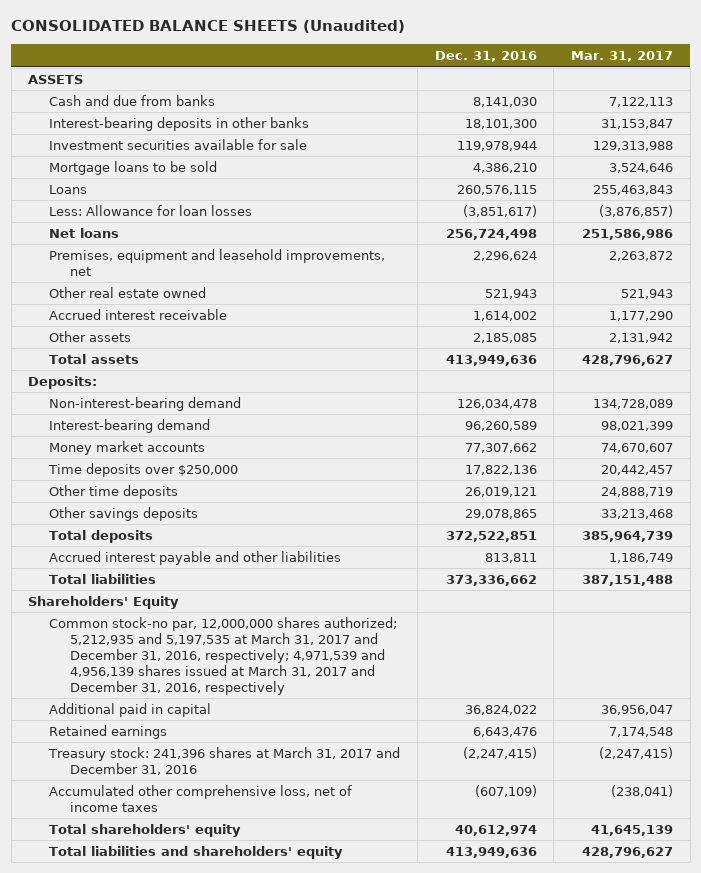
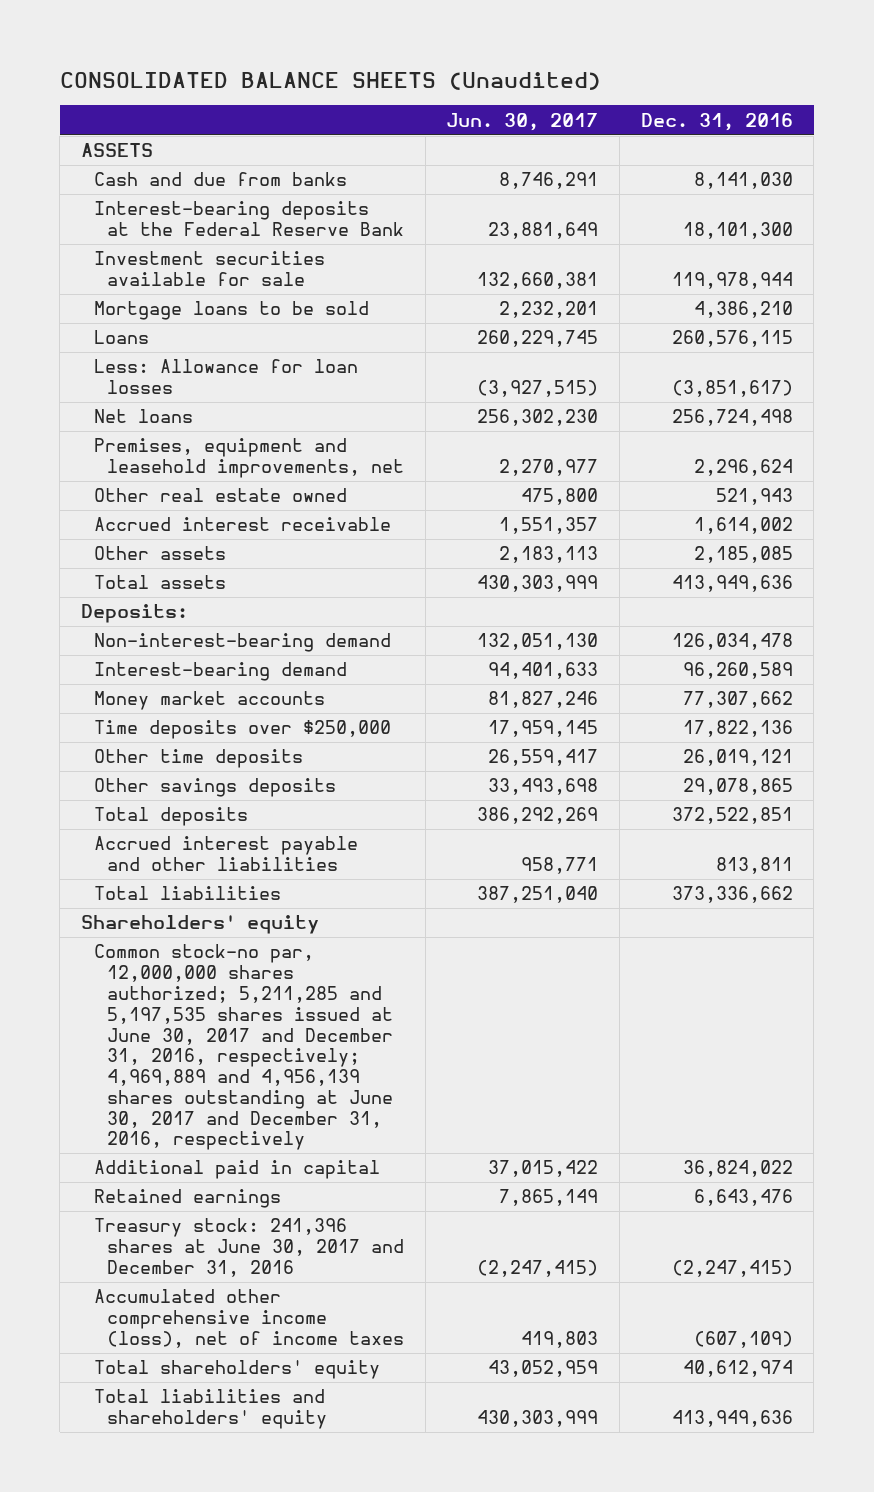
- | Dec. 31, 2016 | Mar. 31, 2017
+ | Jun. 30, 2017 | Dec. 31, 2016
- Interest-bearing deposits in other banks | 18,101,300 | 31,153,847
+ Interest-bearing deposits at the Federal Reserve Bank | 23,881,649 | 18,101,300
- Shareholders' Equity
- Common stock-no par, 12,000,000 shares authorized; 5,212,935 and 5,197,535 at March 31, 2017 and December 31, 2016, respectively; 4,971,539 and 4,956,139 shares issued at March 31, 2017 and December 31, 2016, respectively
+ Shareholders' equity
+ Common stock-no par, 12,000,000 shares authorized; 5,211,285 and 5,197,535 shares issued at June 30, 2017 and December 31, 2016, respectively; 4,969,889 and 4,956,139 shares outstanding at June 30, 2017 and December 31, 2016, respectively
- Treasury stock: 241,396 shares at March 31, 2017 and December 31, 2016 | (2,247,415) | (2,247,415)
- Accumulated other comprehensive loss, net of income taxes | (607,109) | (238,041)
+ Treasury stock: 241,396 shares at June 30, 2017 and December 31, 2016 | (2,247,415) | (2,247,415)
+ Accumulated other comprehensive income (loss), net of income taxes | 419,803 | (607,109)

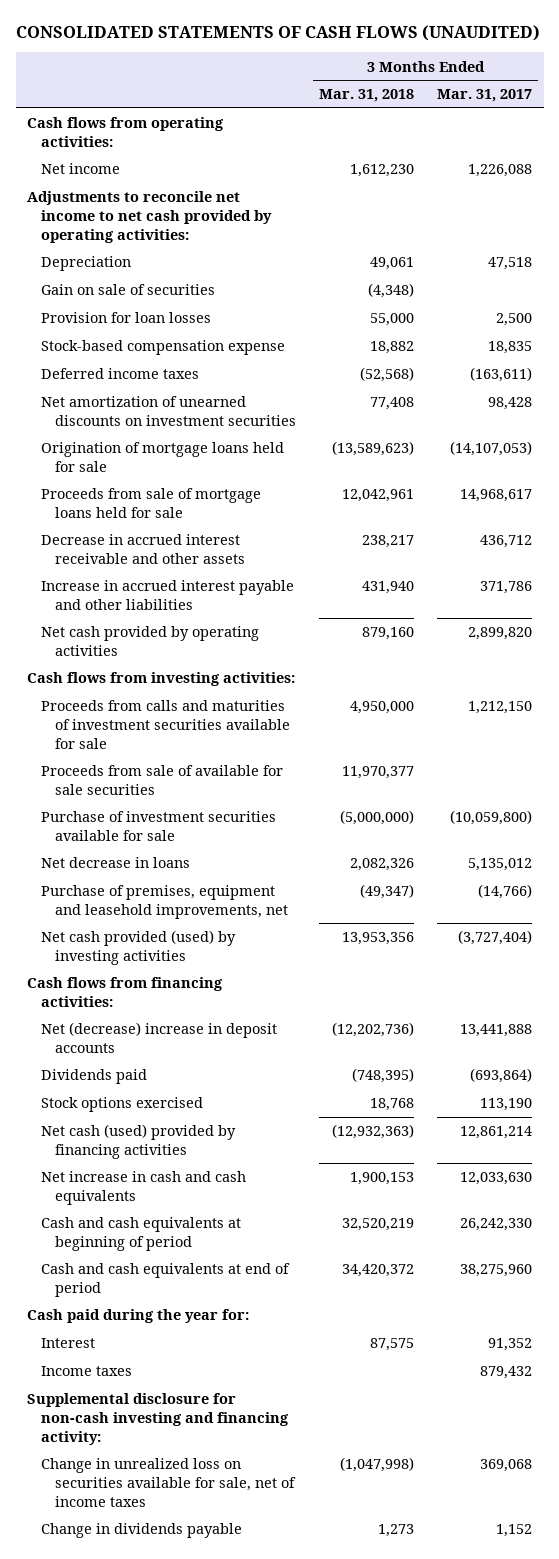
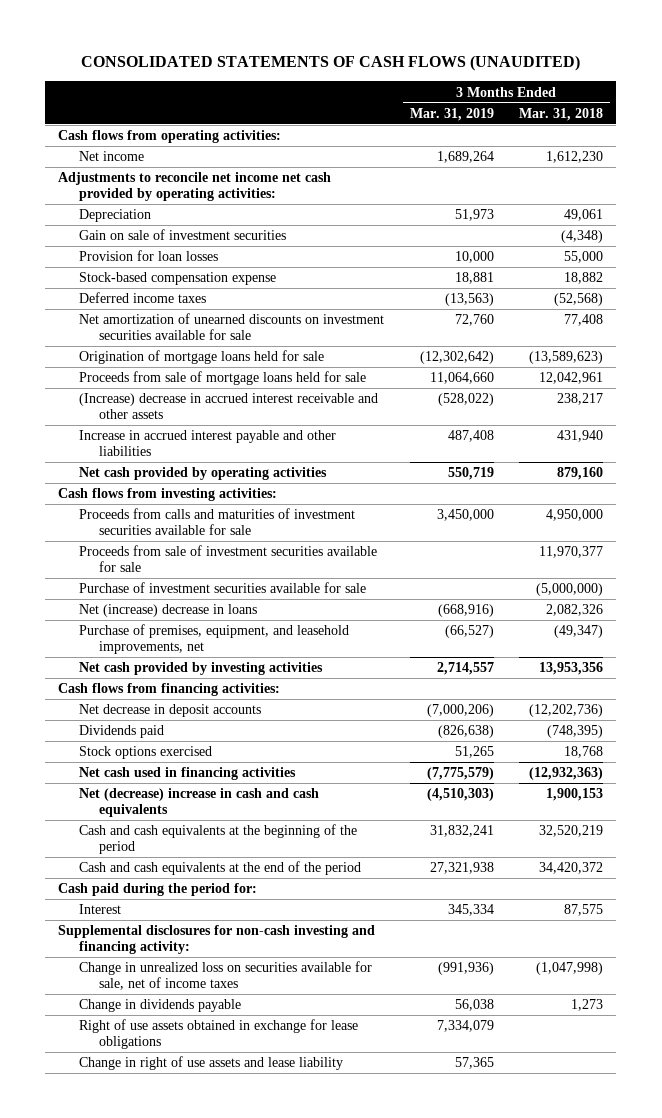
- | 3 Months Ended Mar. 31, 2018 | 3 Months Ended Mar. 31, 2017
+ | 3 Months Ended Mar. 31, 2019 | 3 Months Ended Mar. 31, 2018
- Adjustments to reconcile net income to net cash provided by operating activities:
+ Adjustments to reconcile net income net cash provided by operating activities:
- Gain on sale of securities | (4,348) |
+ Gain on sale of investment securities | | (4,348)
- Net amortization of unearned discounts on investment securities | 77,408 | 98,428
+ Net amortization of unearned discounts on investment securities available for sale | 72,760 | 77,408
- Decrease in accrued interest receivable and other assets | 238,217 | 436,712
+ (Increase) decrease in accrued interest receivable and other assets | (528,022) | 238,217
- Proceeds from sale of available for sale securities | 11,970,377 |
+ Proceeds from sale of investment securities available for sale | | 11,970,377
- Net decrease in loans | 2,082,326 | 5,135,012
- Purchase of premises, equipment and leasehold improvements, net | (49,347) | (14,766)
- Net cash provided (used) by investing activities | 13,953,356 | (3,727,404)
+ Net (increase) decrease in loans | (668,916) | 2,082,326
+ Purchase of premises, equipment, and leasehold improvements, net | (66,527) | (49,347)
+ Net cash provided by investing activities | 2,714,557 | 13,953,356
- Net (decrease) increase in deposit accounts | (12,202,736) | 13,441,888
+ Net decrease in deposit accounts | (7,000,206) | (12,202,736)
- Net cash (used) provided by financing activities | (12,932,363) | 12,861,214
- Net increase in cash and cash equivalents | 1,900,153 | 12,033,630
- Cash and cash equivalents at beginning of period | 32,520,219 | 26,242,330
- Cash and cash equivalents at end of period | 34,420,372 | 38,275,960
- Cash paid during the year for:
+ Net cash used in financing activities | (7,775,579) | (12,932,363)
+ Net (decrease) increase in cash and cash equivalents | (4,510,303) | 1,900,153
+ Cash and cash equivalents at the beginning of the period | 31,832,241 | 32,520,219
+ Cash and cash equivalents at the end of the period | 27,321,938 | 34,420,372
+ Cash paid during the period for:
- Income taxes | | 879,432
- Supplemental disclosure for non-cash investing and financing activity:
+ Supplemental disclosures for non-cash investing and financing activity:
+ Right of use assets obtained in exchange for lease obligations | 7,334,079 |
+ Change in right of use assets and lease liability | 57,365 |

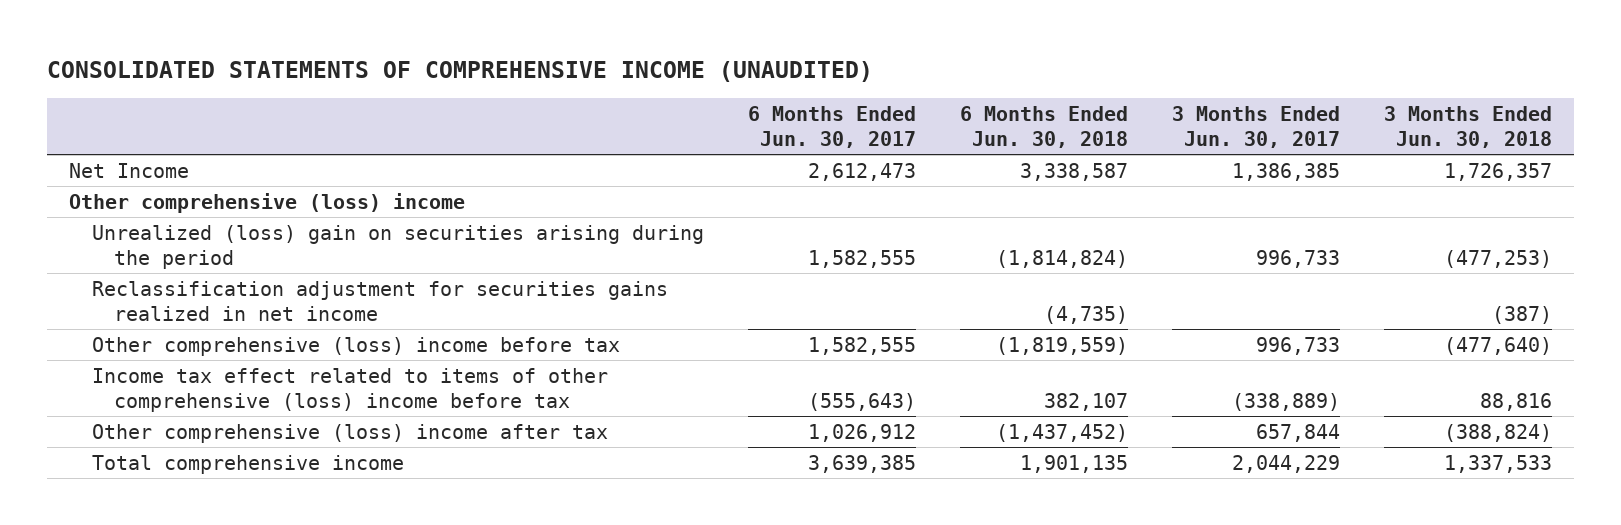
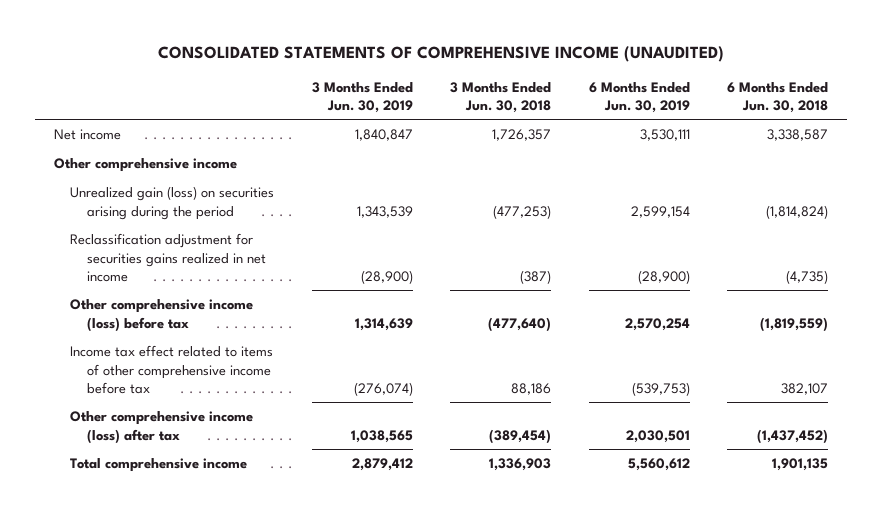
- | 6 Months Ended Jun. 30, 2017 | 6 Months Ended Jun. 30, 2018 | 3 Months Ended Jun. 30, 2017 | 3 Months Ended Jun. 30, 2018
+ | 3 Months Ended Jun. 30, 2019 | 3 Months Ended Jun. 30, 2018 | 6 Months Ended Jun. 30, 2019 | 6 Months Ended Jun. 30, 2018
- Net Income | 2,612,473 | 3,338,587 | 1,386,385 | 1,726,357
- Other comprehensive (loss) income
- Unrealized (loss) gain on securities arising during the period | 1,582,555 | (1,814,824) | 996,733 | (477,253)
+ Net income | 1,840,847 | 1,726,357 | 3,530,111 | 3,338,587
+ Other comprehensive income
+ Unrealized gain (loss) on securities arising during the period | 1,343,539 | (477,253) | 2,599,154 | (1,814,824)
- Other comprehensive (loss) income before tax | 1,582,555 | (1,819,559) | 996,733 | (477,640)
- Income tax effect related to items of other comprehensive (loss) income before tax | (555,643) | 382,107 | (338,889) | 88,816
- Other comprehensive (loss) income after tax | 1,026,912 | (1,437,452) | 657,844 | (388,824)
- Total comprehensive income | 3,639,385 | 1,901,135 | 2,044,229 | 1,337,533
+ Other comprehensive income (loss) before tax | 1,314,639 | (477,640) | 2,570,254 | (1,819,559)
+ Income tax effect related to items of other comprehensive income before tax | (276,074) | 88,186 | (539,753) | 382,107
+ Other comprehensive income (loss) after tax | 1,038,565 | (389,454) | 2,030,501 | (1,437,452)
+ Total comprehensive income | 2,879,412 | 1,336,903 | 5,560,612 | 1,901,135

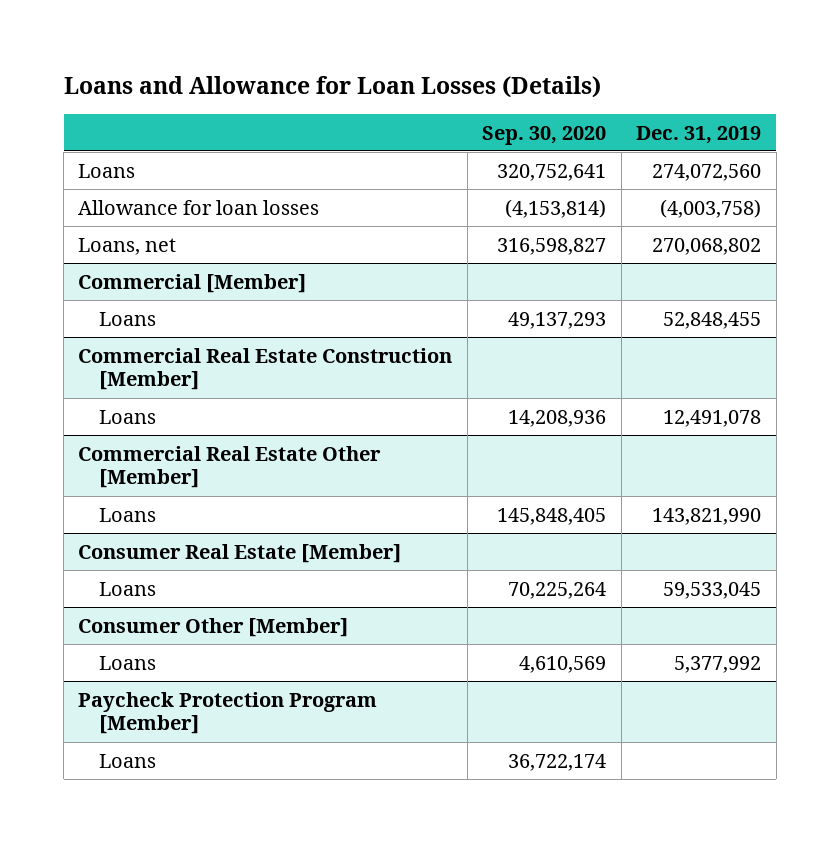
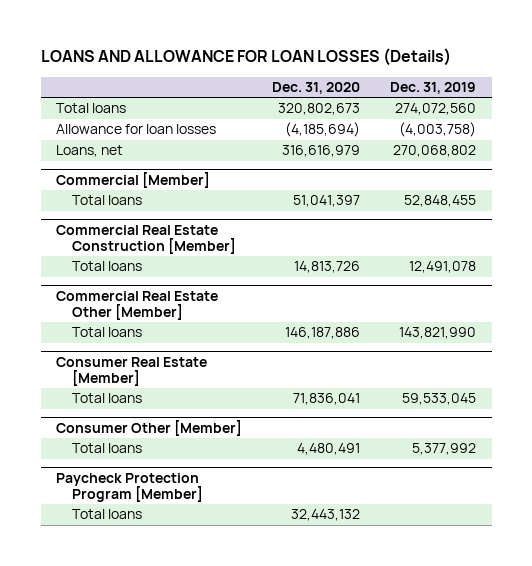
- Loans and Allowance for Loan Losses (Details)
+ LOANS AND ALLOWANCE FOR LOAN LOSSES (Details)
- | Sep. 30, 2020 | Dec. 31, 2019
+ | Dec. 31, 2020 | Dec. 31, 2019
- Loans | 320,752,641 | 274,072,560
+ Total loans | 320,802,673 | 274,072,560
@ Commercial [Member]
- Loans | 49,137,293 | 52,848,455
+ Total loans | 51,041,397 | 52,848,455
@ Commercial Real Estate Construction [Member]
- Loans | 14,208,936 | 12,491,078
+ Total loans | 14,813,726 | 12,491,078
@ Commercial Real Estate Other [Member]
- Loans | 145,848,405 | 143,821,990
+ Total loans | 146,187,886 | 143,821,990
@ Consumer Real Estate [Member]
- Loans | 70,225,264 | 59,533,045
+ Total loans | 71,836,041 | 59,533,045
@ Consumer Other [Member]
- Loans | 4,610,569 | 5,377,992
+ Total loans | 4,480,491 | 5,377,992
@ Paycheck Protection Program [Member]
- Loans | 36,722,174 |
+ Total loans | 32,443,132 |

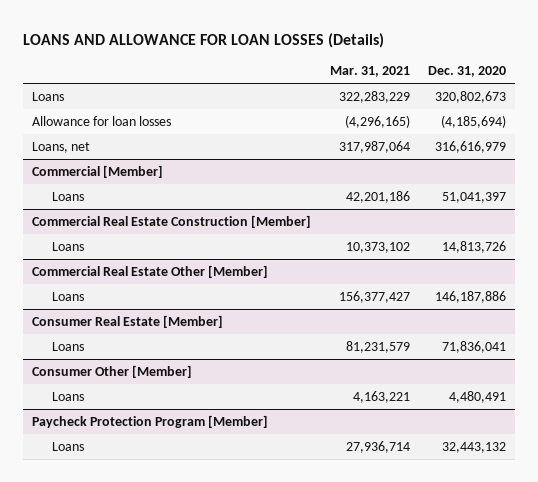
- | Dec. 31, 2020 | Dec. 31, 2019
+ | Mar. 31, 2021 | Dec. 31, 2020
- Total loans | 320,802,673 | 274,072,560
+ Loans | 322,283,229 | 320,802,673
@ Commercial [Member]
- Total loans | 51,041,397 | 52,848,455
+ Loans | 42,201,186 | 51,041,397
@ Commercial Real Estate Construction [Member]
- Total loans | 14,813,726 | 12,491,078
+ Loans | 10,373,102 | 14,813,726
@ Commercial Real Estate Other [Member]
- Total loans | 146,187,886 | 143,821,990
+ Loans | 156,377,427 | 146,187,886
@ Consumer Real Estate [Member]
- Total loans | 71,836,041 | 59,533,045
+ Loans | 81,231,579 | 71,836,041
@ Consumer Other [Member]
- Total loans | 4,480,491 | 5,377,992
+ Loans | 4,163,221 | 4,480,491
@ Paycheck Protection Program [Member]
- Total loans | 32,443,132 |
+ Loans | 27,936,714 | 32,443,132

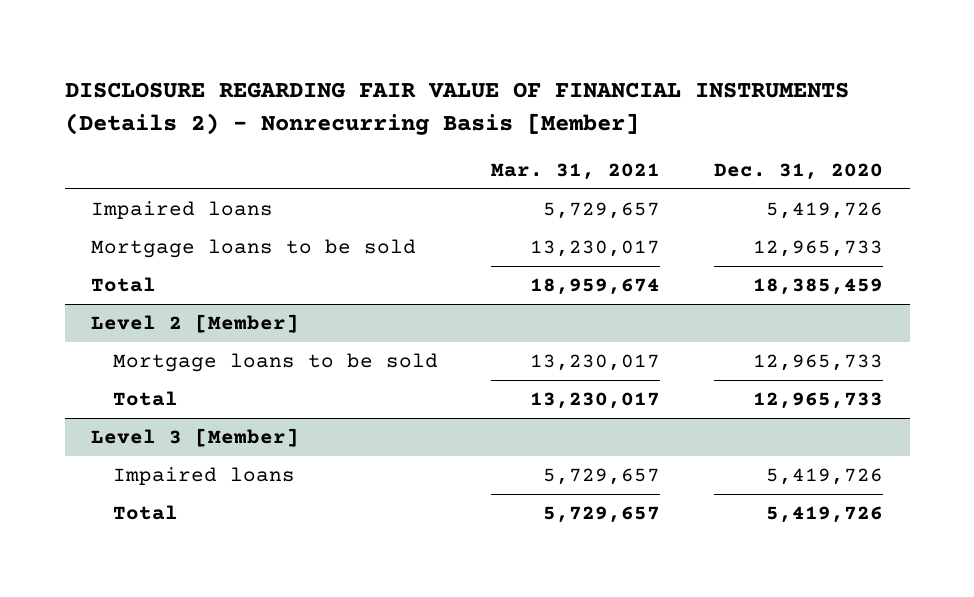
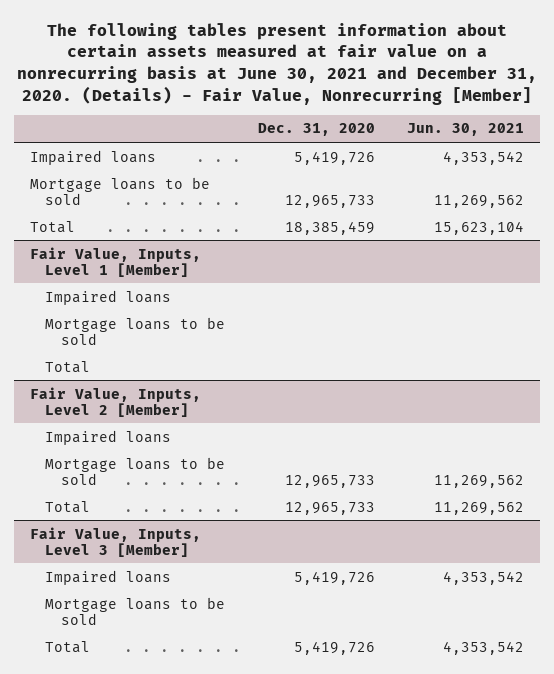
- DISCLOSURE REGARDING FAIR VALUE OF FINANCIAL INSTRUMENTS (Details 2) - Nonrecurring Basis [Member]
+ The following tables present information about certain assets measured at fair value on a nonrecurring basis at June 30, 2021 and December 31, 2020. (Details) - Fair Value, Nonrecurring [Member]
- | Mar. 31, 2021 | Dec. 31, 2020
+ | Dec. 31, 2020 | Jun. 30, 2021
- Level 2 [Member]
+ Fair Value, Inputs, Level 1 [Member]
+ Impaired loans
+ Mortgage loans to be sold
+ Total
+ Fair Value, Inputs, Level 2 [Member]
+ Impaired loans
- Level 3 [Member]
+ Fair Value, Inputs, Level 3 [Member]
+ Mortgage loans to be sold

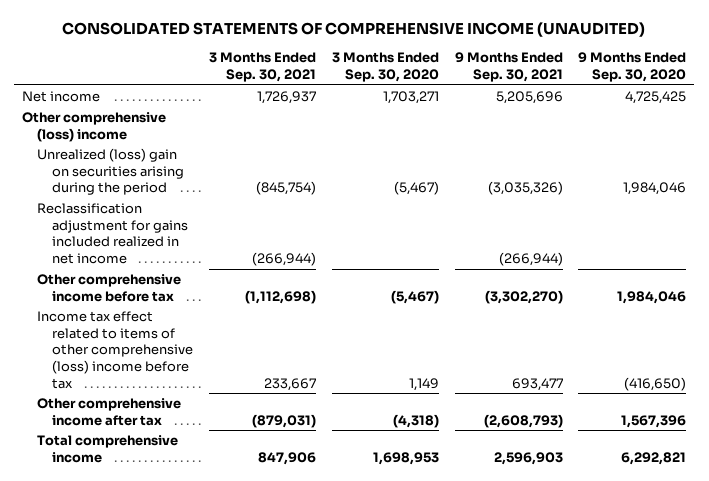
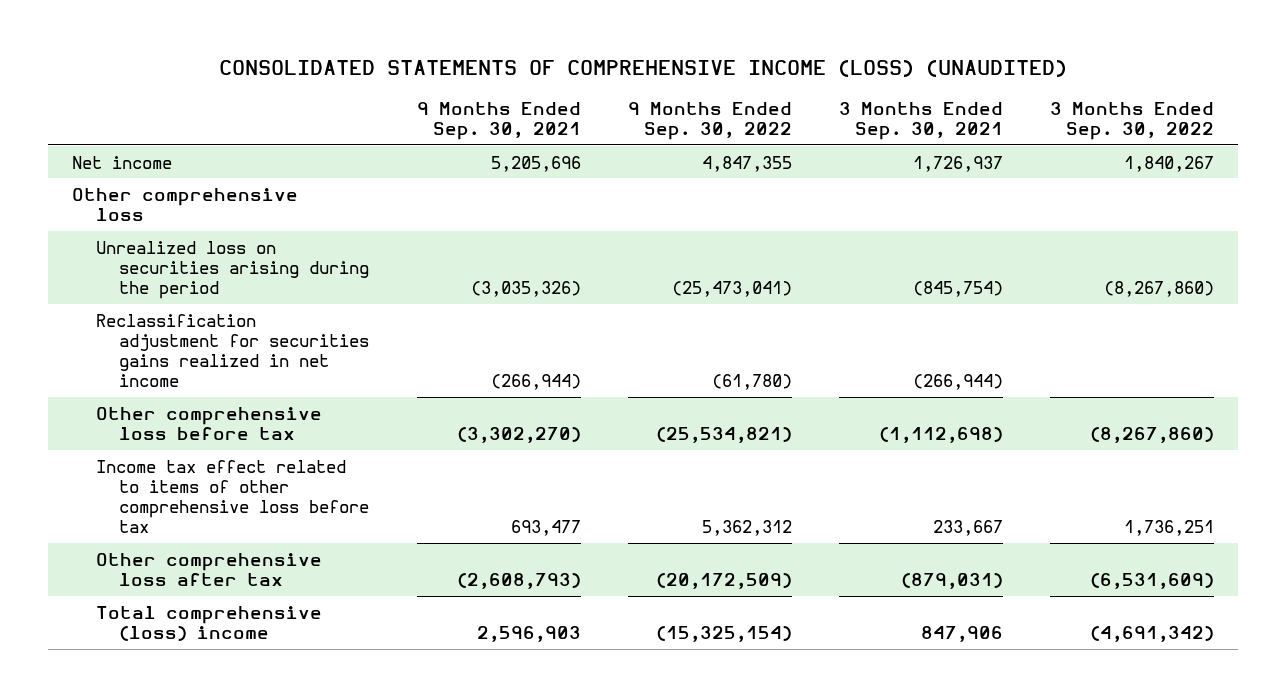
- CONSOLIDATED STATEMENTS OF COMPREHENSIVE INCOME (UNAUDITED)
+ CONSOLIDATED STATEMENTS OF COMPREHENSIVE INCOME (LOSS) (UNAUDITED)
- | 3 Months Ended Sep. 30, 2021 | 3 Months Ended Sep. 30, 2020 | 9 Months Ended Sep. 30, 2021 | 9 Months Ended Sep. 30, 2020
+ | 9 Months Ended Sep. 30, 2021 | 9 Months Ended Sep. 30, 2022 | 3 Months Ended Sep. 30, 2021 | 3 Months Ended Sep. 30, 2022
- Other comprehensive (loss) income
- Unrealized (loss) gain on securities arising during the period | (845,754) | (5,467) | (3,035,326) | 1,984,046
- Reclassification adjustment for gains included realized in net income | (266,944) | | (266,944) |
- Other comprehensive income before tax | (1,112,698) | (5,467) | (3,302,270) | 1,984,046
- Income tax effect related to items of other comprehensive (loss) income before tax | 233,667 | 1,149 | 693,477 | (416,650)
- Other comprehensive income after tax | (879,031) | (4,318) | (2,608,793) | 1,567,396
- Total comprehensive income | 847,906 | 1,698,953 | 2,596,903 | 6,292,821
+ Other comprehensive loss
+ Unrealized loss on securities arising during the period | (3,035,326) | (25,473,041) | (845,754) | (8,267,860)
+ Reclassification adjustment for securities gains realized in net income | (266,944) | (61,780) | (266,944) |
+ Other comprehensive loss before tax | (3,302,270) | (25,534,821) | (1,112,698) | (8,267,860)
+ Income tax effect related to items of other comprehensive loss before tax | 693,477 | 5,362,312 | 233,667 | 1,736,251
+ Other comprehensive loss after tax | (2,608,793) | (20,172,509) | (879,031) | (6,531,609)
+ Total comprehensive (loss) income | 2,596,903 | (15,325,154) | 847,906 | (4,691,342)

